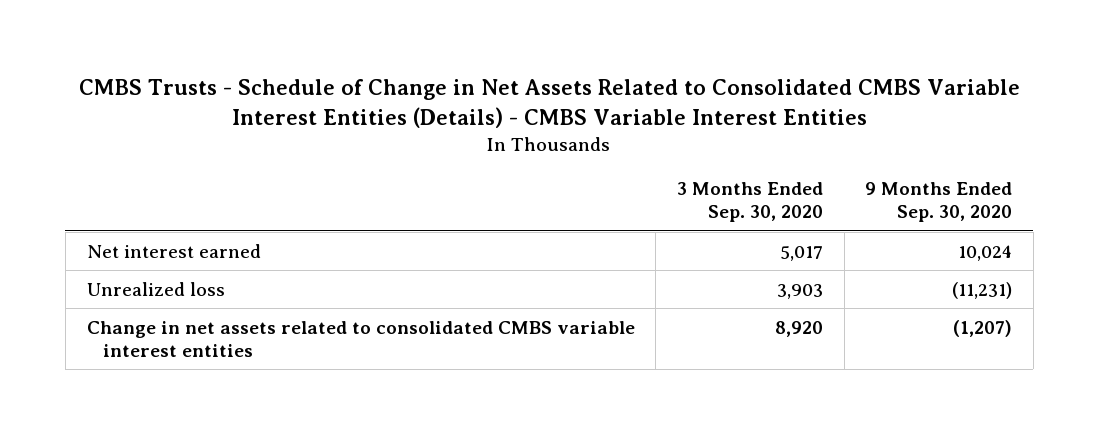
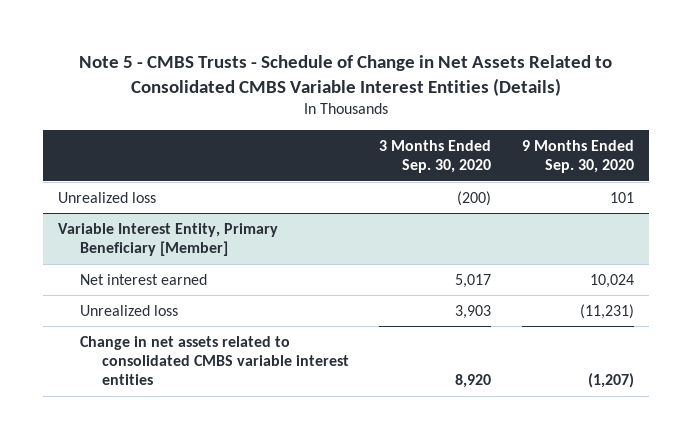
- CMBS Trusts - Schedule of Change in Net Assets Related to Consolidated CMBS Variable Interest Entities (Details) - CMBS Variable Interest Entities
+ Note 5 - CMBS Trusts - Schedule of Change in Net Assets Related to Consolidated CMBS Variable Interest Entities (Details)
+ Unrealized loss | (200) | 101
+ Variable Interest Entity, Primary Beneficiary [Member]

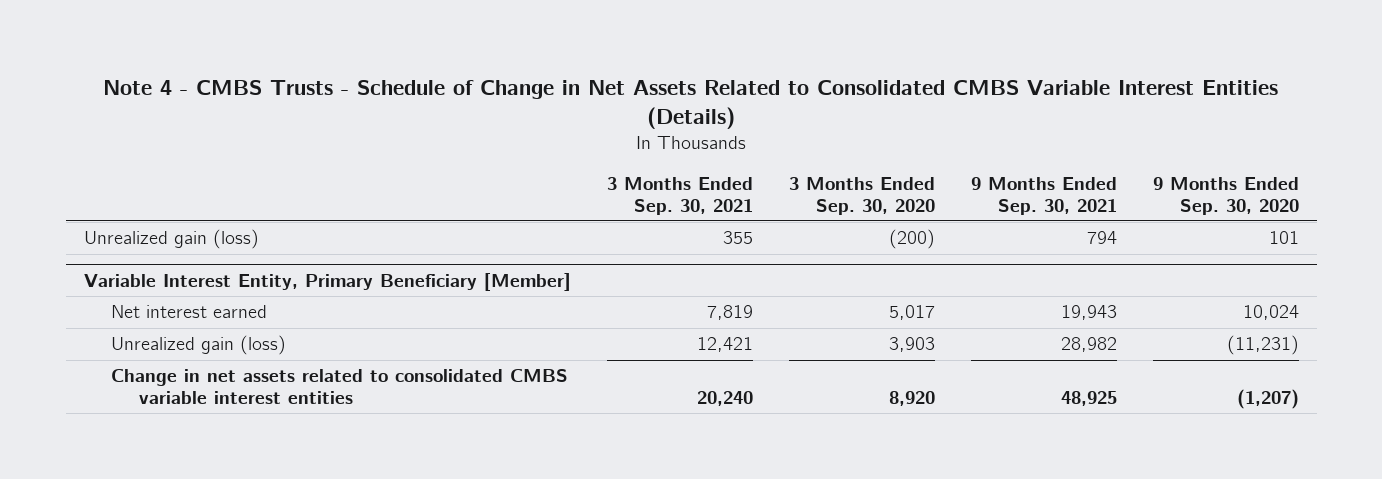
- Note 5 - CMBS Trusts - Schedule of Change in Net Assets Related to Consolidated CMBS Variable Interest Entities (Details)
+ Note 4 - CMBS Trusts - Schedule of Change in Net Assets Related to Consolidated CMBS Variable Interest Entities (Details)
- | 3 Months Ended Sep. 30, 2020 | 9 Months Ended Sep. 30, 2020
+ | 3 Months Ended Sep. 30, 2021 | 3 Months Ended Sep. 30, 2020 | 9 Months Ended Sep. 30, 2021 | 9 Months Ended Sep. 30, 2020
- Unrealized loss | (200) | 101
+ Unrealized gain (loss) | 355 | (200) | 794 | 101
@ Variable Interest Entity, Primary Beneficiary [Member]
- Unrealized loss | 3,903 | (11,231)
+ Unrealized gain (loss) | 12,421 | 3,903 | 28,982 | (11,231)

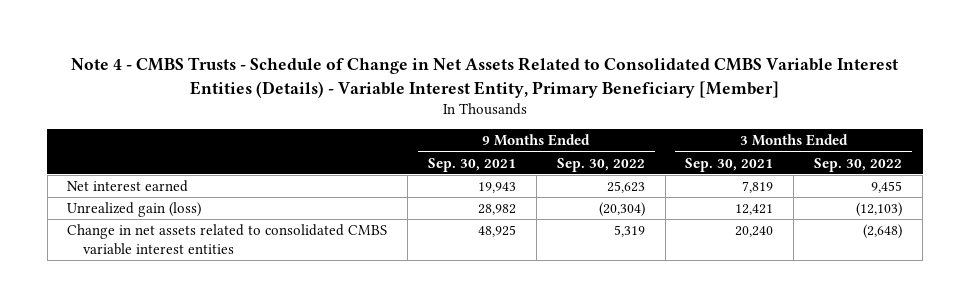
- Note 4 - CMBS Trusts - Schedule of Change in Net Assets Related to Consolidated CMBS Variable Interest Entities (Details)
+ Note 4 - CMBS Trusts - Schedule of Change in Net Assets Related to Consolidated CMBS Variable Interest Entities (Details) - Variable Interest Entity, Primary Beneficiary [Member]
- | 3 Months Ended Sep. 30, 2021 | 3 Months Ended Sep. 30, 2020 | 9 Months Ended Sep. 30, 2021 | 9 Months Ended Sep. 30, 2020
+ | 9 Months Ended Sep. 30, 2021 | 9 Months Ended Sep. 30, 2022 | 3 Months Ended Sep. 30, 2021 | 3 Months Ended Sep. 30, 2022
- Unrealized gain (loss) | 355 | (200) | 794 | 101
- Variable Interest Entity, Primary Beneficiary [Member]

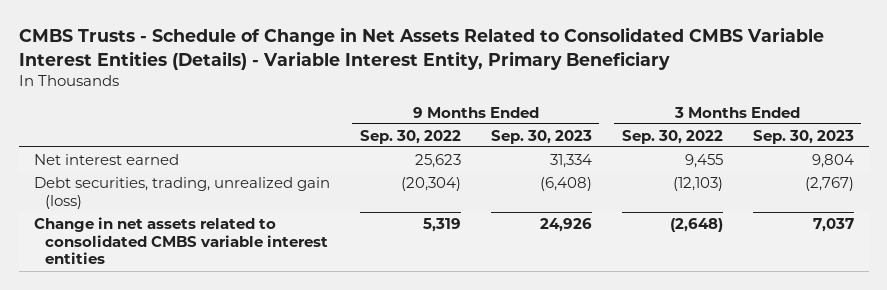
- Note 4 - CMBS Trusts - Schedule of Change in Net Assets Related to Consolidated CMBS Variable Interest Entities (Details) - Variable Interest Entity, Primary Beneficiary [Member]
+ CMBS Trusts - Schedule of Change in Net Assets Related to Consolidated CMBS Variable Interest Entities (Details) - Variable Interest Entity, Primary Beneficiary
- | 9 Months Ended Sep. 30, 2021 | 9 Months Ended Sep. 30, 2022 | 3 Months Ended Sep. 30, 2021 | 3 Months Ended Sep. 30, 2022
+ | 9 Months Ended Sep. 30, 2022 | 9 Months Ended Sep. 30, 2023 | 3 Months Ended Sep. 30, 2022 | 3 Months Ended Sep. 30, 2023
- Unrealized gain (loss) | 28,982 | (20,304) | 12,421 | (12,103)
+ Debt securities, trading, unrealized gain (loss) | (20,304) | (6,408) | (12,103) | (2,767)

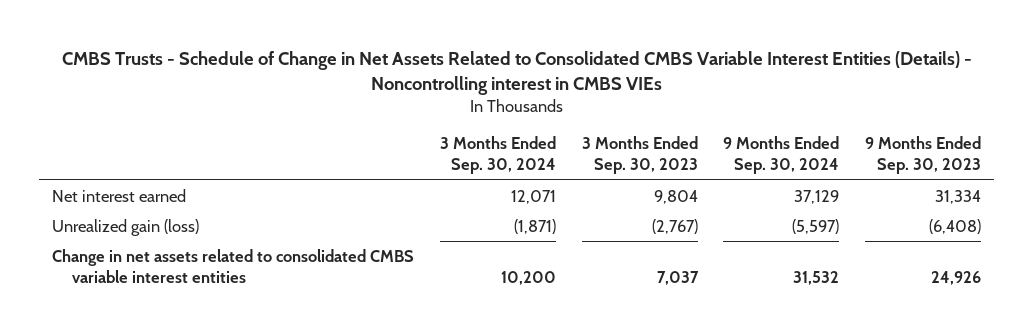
- CMBS Trusts - Schedule of Change in Net Assets Related to Consolidated CMBS Variable Interest Entities (Details) - Variable Interest Entity, Primary Beneficiary
+ CMBS Trusts - Schedule of Change in Net Assets Related to Consolidated CMBS Variable Interest Entities (Details) - Noncontrolling interest in CMBS VIEs
- | 9 Months Ended Sep. 30, 2022 | 9 Months Ended Sep. 30, 2023 | 3 Months Ended Sep. 30, 2022 | 3 Months Ended Sep. 30, 2023
+ | 3 Months Ended Sep. 30, 2024 | 3 Months Ended Sep. 30, 2023 | 9 Months Ended Sep. 30, 2024 | 9 Months Ended Sep. 30, 2023
- Debt securities, trading, unrealized gain (loss) | (20,304) | (6,408) | (12,103) | (2,767)
+ Unrealized gain (loss) | (1,871) | (2,767) | (5,597) | (6,408)

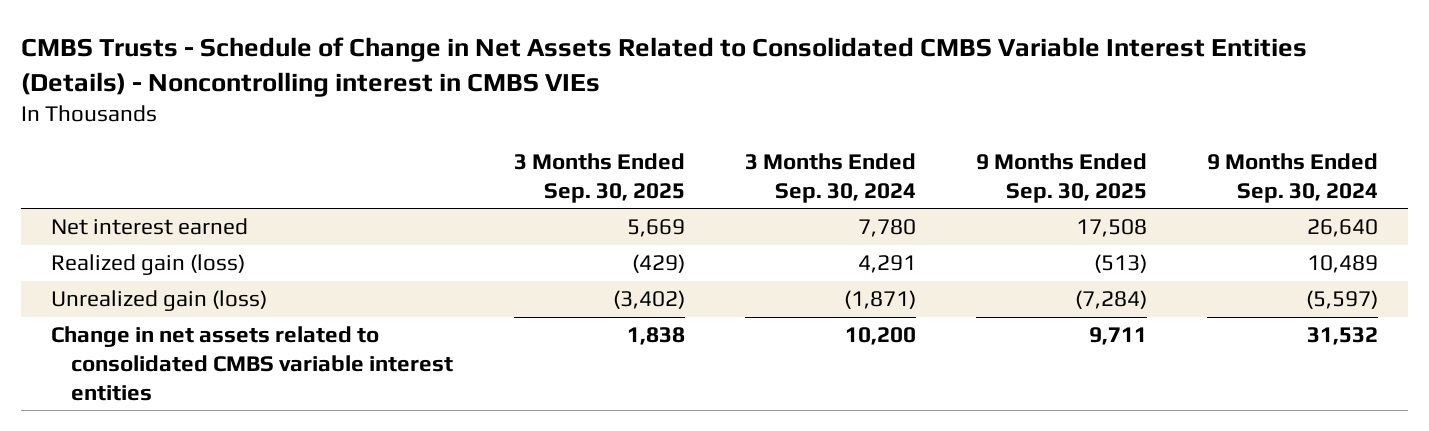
- | 3 Months Ended Sep. 30, 2024 | 3 Months Ended Sep. 30, 2023 | 9 Months Ended Sep. 30, 2024 | 9 Months Ended Sep. 30, 2023
+ | 3 Months Ended Sep. 30, 2025 | 3 Months Ended Sep. 30, 2024 | 9 Months Ended Sep. 30, 2025 | 9 Months Ended Sep. 30, 2024
- Net interest earned | 12,071 | 9,804 | 37,129 | 31,334
+ Net interest earned | 5,669 | 7,780 | 17,508 | 26,640
+ Realized gain (loss) | (429) | 4,291 | (513) | 10,489

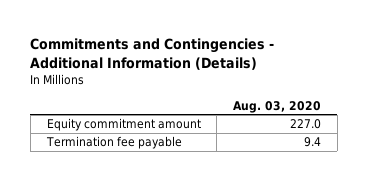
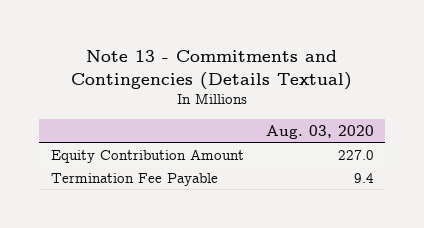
- Commitments and Contingencies - Additional Information (Details)
+ Note 13 - Commitments and Contingencies (Details Textual)
- Equity commitment amount | 227.0
- Termination fee payable | 9.4
+ Equity Contribution Amount | 227.0
+ Termination Fee Payable | 9.4

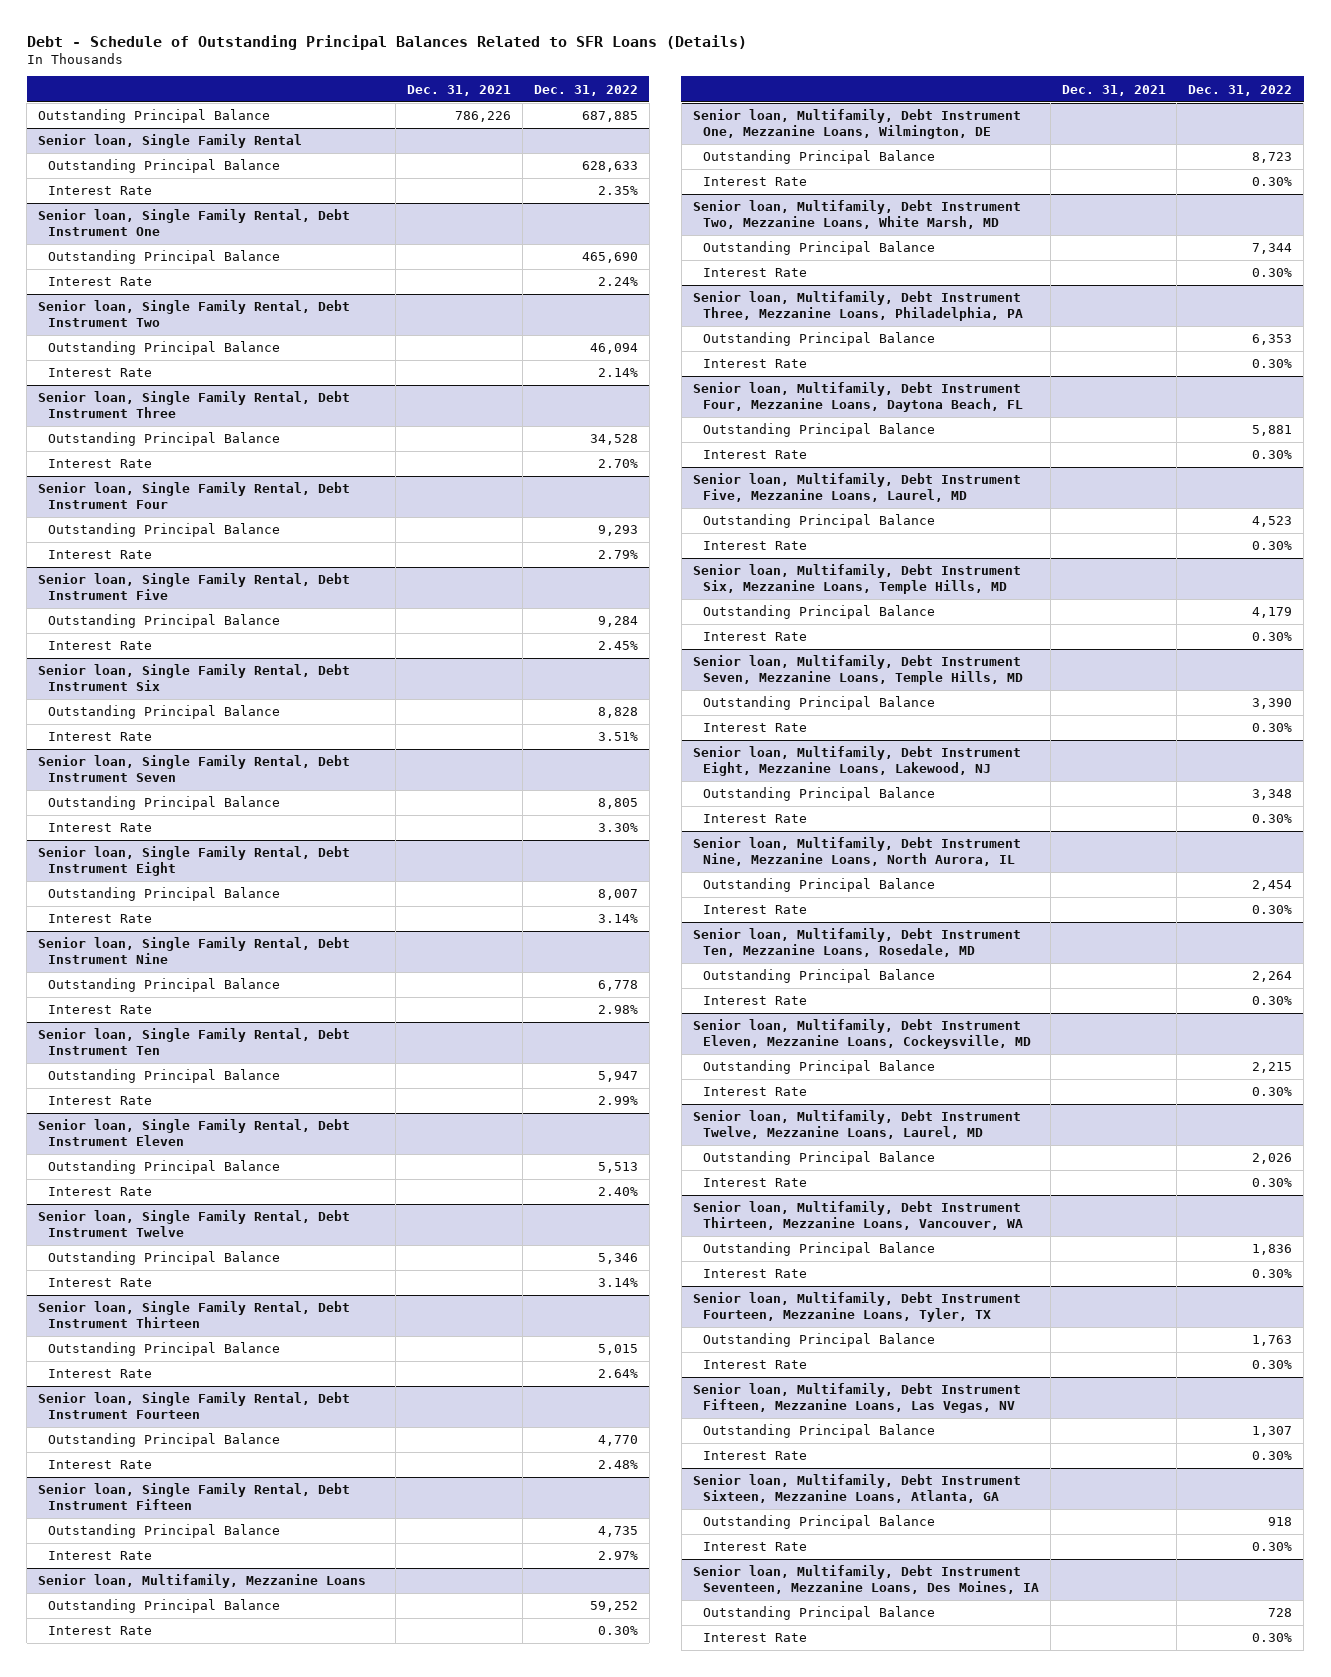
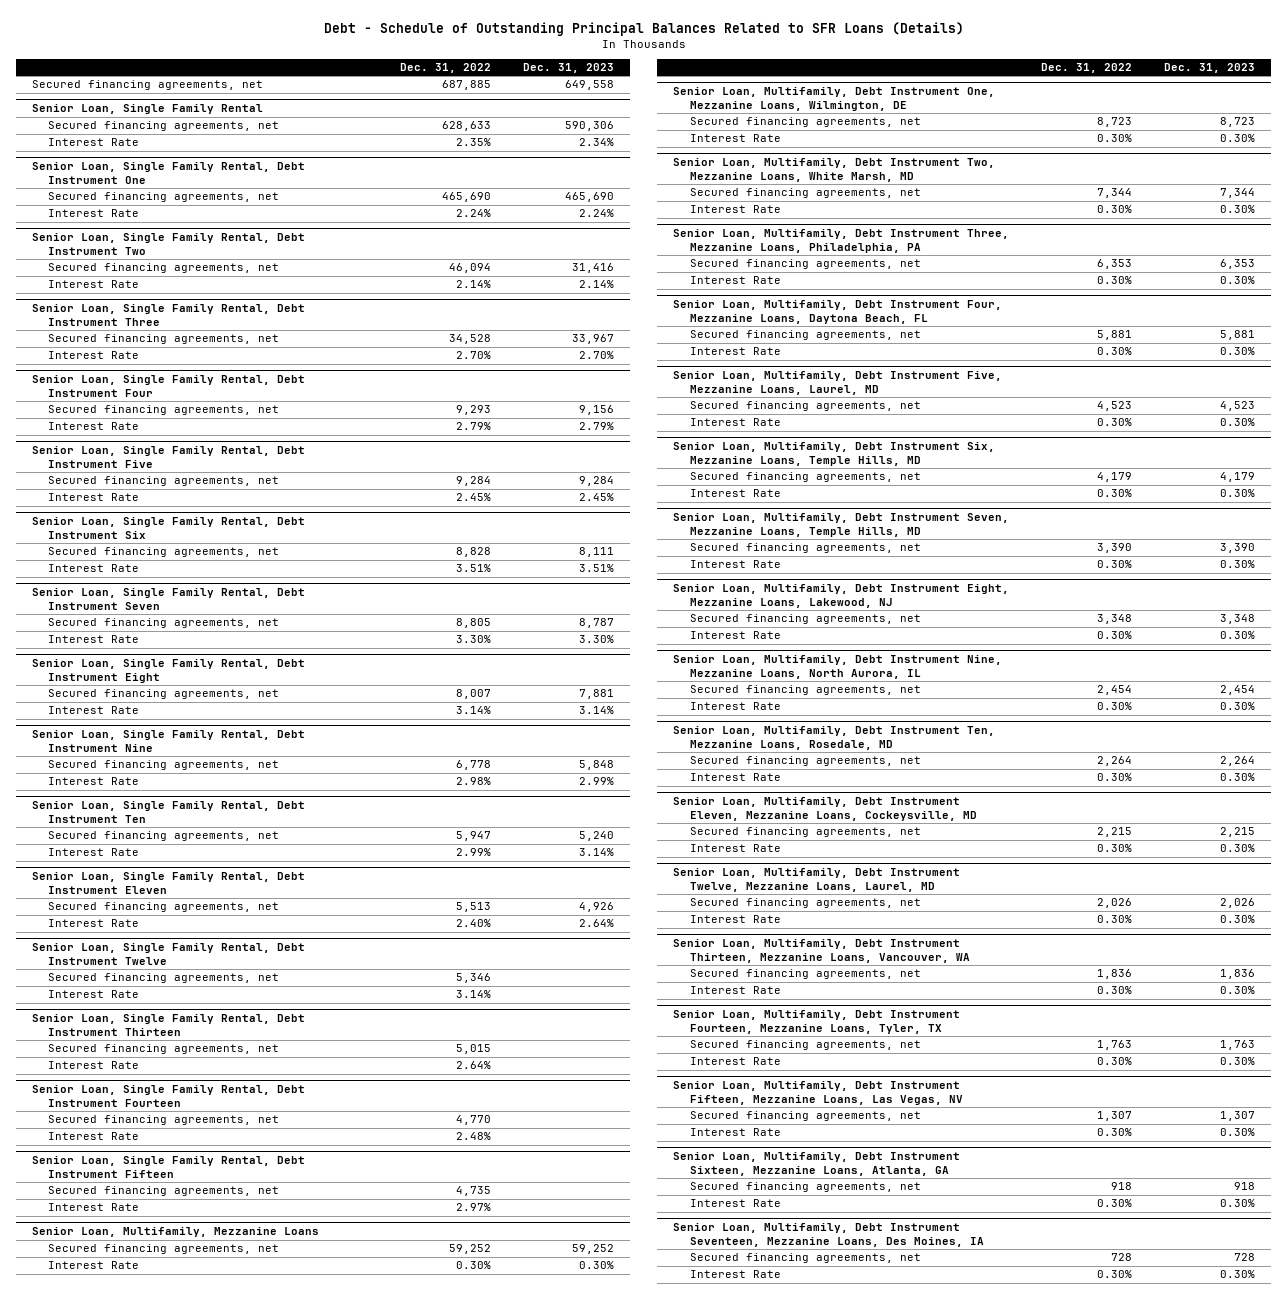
- | Dec. 31, 2021 | Dec. 31, 2022
+ | Dec. 31, 2022 | Dec. 31, 2023
- Outstanding Principal Balance | 786,226 | 687,885
- Senior loan, Single Family Rental
- Outstanding Principal Balance | | 628,633
+ Secured financing agreements, net | 687,885 | 649,558
+ Senior Loan, Single Family Rental
+ Secured financing agreements, net | 628,633 | 590,306
- Senior loan, Single Family Rental, Debt Instrument One
- Outstanding Principal Balance | | 465,690
+ Senior Loan, Single Family Rental, Debt Instrument One
+ Secured financing agreements, net | 465,690 | 465,690
- Senior loan, Single Family Rental, Debt Instrument Two
- Outstanding Principal Balance | | 46,094
+ Senior Loan, Single Family Rental, Debt Instrument Two
+ Secured financing agreements, net | 46,094 | 31,416
- Senior loan, Single Family Rental, Debt Instrument Three
- Outstanding Principal Balance | | 34,528
+ Senior Loan, Single Family Rental, Debt Instrument Three
+ Secured financing agreements, net | 34,528 | 33,967
- Senior loan, Single Family Rental, Debt Instrument Four
- Outstanding Principal Balance | | 9,293
+ Senior Loan, Single Family Rental, Debt Instrument Four
+ Secured financing agreements, net | 9,293 | 9,156
- Senior loan, Single Family Rental, Debt Instrument Five
- Outstanding Principal Balance | | 9,284
+ Senior Loan, Single Family Rental, Debt Instrument Five
+ Secured financing agreements, net | 9,284 | 9,284
- Senior loan, Single Family Rental, Debt Instrument Six
- Outstanding Principal Balance | | 8,828
+ Senior Loan, Single Family Rental, Debt Instrument Six
+ Secured financing agreements, net | 8,828 | 8,111
- Senior loan, Single Family Rental, Debt Instrument Seven
- Outstanding Principal Balance | | 8,805
+ Senior Loan, Single Family Rental, Debt Instrument Seven
+ Secured financing agreements, net | 8,805 | 8,787
- Senior loan, Single Family Rental, Debt Instrument Eight
- Outstanding Principal Balance | | 8,007
+ Senior Loan, Single Family Rental, Debt Instrument Eight
+ Secured financing agreements, net | 8,007 | 7,881
- Senior loan, Single Family Rental, Debt Instrument Nine
- Outstanding Principal Balance | | 6,778
+ Senior Loan, Single Family Rental, Debt Instrument Nine
+ Secured financing agreements, net | 6,778 | 5,848
- Senior loan, Single Family Rental, Debt Instrument Ten
- Outstanding Principal Balance | | 5,947
+ Senior Loan, Single Family Rental, Debt Instrument Ten
+ Secured financing agreements, net | 5,947 | 5,240
- Senior loan, Single Family Rental, Debt Instrument Eleven
- Outstanding Principal Balance | | 5,513
+ Senior Loan, Single Family Rental, Debt Instrument Eleven
+ Secured financing agreements, net | 5,513 | 4,926
- Senior loan, Single Family Rental, Debt Instrument Twelve
- Outstanding Principal Balance | | 5,346
+ Senior Loan, Single Family Rental, Debt Instrument Twelve
+ Secured financing agreements, net | 5,346 |
- Senior loan, Single Family Rental, Debt Instrument Thirteen
- Outstanding Principal Balance | | 5,015
+ Senior Loan, Single Family Rental, Debt Instrument Thirteen
+ Secured financing agreements, net | 5,015 |
- Senior loan, Single Family Rental, Debt Instrument Fourteen
- Outstanding Principal Balance | | 4,770
+ Senior Loan, Single Family Rental, Debt Instrument Fourteen
+ Secured financing agreements, net | 4,770 |
- Senior loan, Single Family Rental, Debt Instrument Fifteen
- Outstanding Principal Balance | | 4,735
+ Senior Loan, Single Family Rental, Debt Instrument Fifteen
+ Secured financing agreements, net | 4,735 |
- Senior loan, Multifamily, Mezzanine Loans
- Outstanding Principal Balance | | 59,252
+ Senior Loan, Multifamily, Mezzanine Loans
+ Secured financing agreements, net | 59,252 | 59,252
- Senior loan, Multifamily, Debt Instrument One, Mezzanine Loans, Wilmington, DE
- Outstanding Principal Balance | | 8,723
+ Senior Loan, Multifamily, Debt Instrument One, Mezzanine Loans, Wilmington, DE
+ Secured financing agreements, net | 8,723 | 8,723
- Senior loan, Multifamily, Debt Instrument Two, Mezzanine Loans, White Marsh, MD
- Outstanding Principal Balance | | 7,344
+ Senior Loan, Multifamily, Debt Instrument Two, Mezzanine Loans, White Marsh, MD
+ Secured financing agreements, net | 7,344 | 7,344
- Senior loan, Multifamily, Debt Instrument Three, Mezzanine Loans, Philadelphia, PA
- Outstanding Principal Balance | | 6,353
+ Senior Loan, Multifamily, Debt Instrument Three, Mezzanine Loans, Philadelphia, PA
+ Secured financing agreements, net | 6,353 | 6,353
- Senior loan, Multifamily, Debt Instrument Four, Mezzanine Loans, Daytona Beach, FL
- Outstanding Principal Balance | | 5,881
+ Senior Loan, Multifamily, Debt Instrument Four, Mezzanine Loans, Daytona Beach, FL
+ Secured financing agreements, net | 5,881 | 5,881
- Senior loan, Multifamily, Debt Instrument Five, Mezzanine Loans, Laurel, MD
- Outstanding Principal Balance | | 4,523
+ Senior Loan, Multifamily, Debt Instrument Five, Mezzanine Loans, Laurel, MD
+ Secured financing agreements, net | 4,523 | 4,523
- Senior loan, Multifamily, Debt Instrument Six, Mezzanine Loans, Temple Hills, MD
- Outstanding Principal Balance | | 4,179
+ Senior Loan, Multifamily, Debt Instrument Six, Mezzanine Loans, Temple Hills, MD
+ Secured financing agreements, net | 4,179 | 4,179
- Senior loan, Multifamily, Debt Instrument Seven, Mezzanine Loans, Temple Hills, MD
- Outstanding Principal Balance | | 3,390
+ Senior Loan, Multifamily, Debt Instrument Seven, Mezzanine Loans, Temple Hills, MD
+ Secured financing agreements, net | 3,390 | 3,390
- Senior loan, Multifamily, Debt Instrument Eight, Mezzanine Loans, Lakewood, NJ
- Outstanding Principal Balance | | 3,348
+ Senior Loan, Multifamily, Debt Instrument Eight, Mezzanine Loans, Lakewood, NJ
+ Secured financing agreements, net | 3,348 | 3,348
- Senior loan, Multifamily, Debt Instrument Nine, Mezzanine Loans, North Aurora, IL
- Outstanding Principal Balance | | 2,454
+ Senior Loan, Multifamily, Debt Instrument Nine, Mezzanine Loans, North Aurora, IL
+ Secured financing agreements, net | 2,454 | 2,454
- Senior loan, Multifamily, Debt Instrument Ten, Mezzanine Loans, Rosedale, MD
- Outstanding Principal Balance | | 2,264
+ Senior Loan, Multifamily, Debt Instrument Ten, Mezzanine Loans, Rosedale, MD
+ Secured financing agreements, net | 2,264 | 2,264
- Senior loan, Multifamily, Debt Instrument Eleven, Mezzanine Loans, Cockeysville, MD
- Outstanding Principal Balance | | 2,215
+ Senior Loan, Multifamily, Debt Instrument Eleven, Mezzanine Loans, Cockeysville, MD
+ Secured financing agreements, net | 2,215 | 2,215
- Senior loan, Multifamily, Debt Instrument Twelve, Mezzanine Loans, Laurel, MD
- Outstanding Principal Balance | | 2,026
+ Senior Loan, Multifamily, Debt Instrument Twelve, Mezzanine Loans, Laurel, MD
+ Secured financing agreements, net | 2,026 | 2,026
- Senior loan, Multifamily, Debt Instrument Thirteen, Mezzanine Loans, Vancouver, WA
- Outstanding Principal Balance | | 1,836
+ Senior Loan, Multifamily, Debt Instrument Thirteen, Mezzanine Loans, Vancouver, WA
+ Secured financing agreements, net | 1,836 | 1,836
- Senior loan, Multifamily, Debt Instrument Fourteen, Mezzanine Loans, Tyler, TX
- Outstanding Principal Balance | | 1,763
+ Senior Loan, Multifamily, Debt Instrument Fourteen, Mezzanine Loans, Tyler, TX
+ Secured financing agreements, net | 1,763 | 1,763
- Senior loan, Multifamily, Debt Instrument Fifteen, Mezzanine Loans, Las Vegas, NV
- Outstanding Principal Balance | | 1,307
+ Senior Loan, Multifamily, Debt Instrument Fifteen, Mezzanine Loans, Las Vegas, NV
+ Secured financing agreements, net | 1,307 | 1,307
- Senior loan, Multifamily, Debt Instrument Sixteen, Mezzanine Loans, Atlanta, GA
- Outstanding Principal Balance | | 918
+ Senior Loan, Multifamily, Debt Instrument Sixteen, Mezzanine Loans, Atlanta, GA
+ Secured financing agreements, net | 918 | 918
- Senior loan, Multifamily, Debt Instrument Seventeen, Mezzanine Loans, Des Moines, IA
- Outstanding Principal Balance | | 728
+ Senior Loan, Multifamily, Debt Instrument Seventeen, Mezzanine Loans, Des Moines, IA
+ Secured financing agreements, net | 728 | 728

